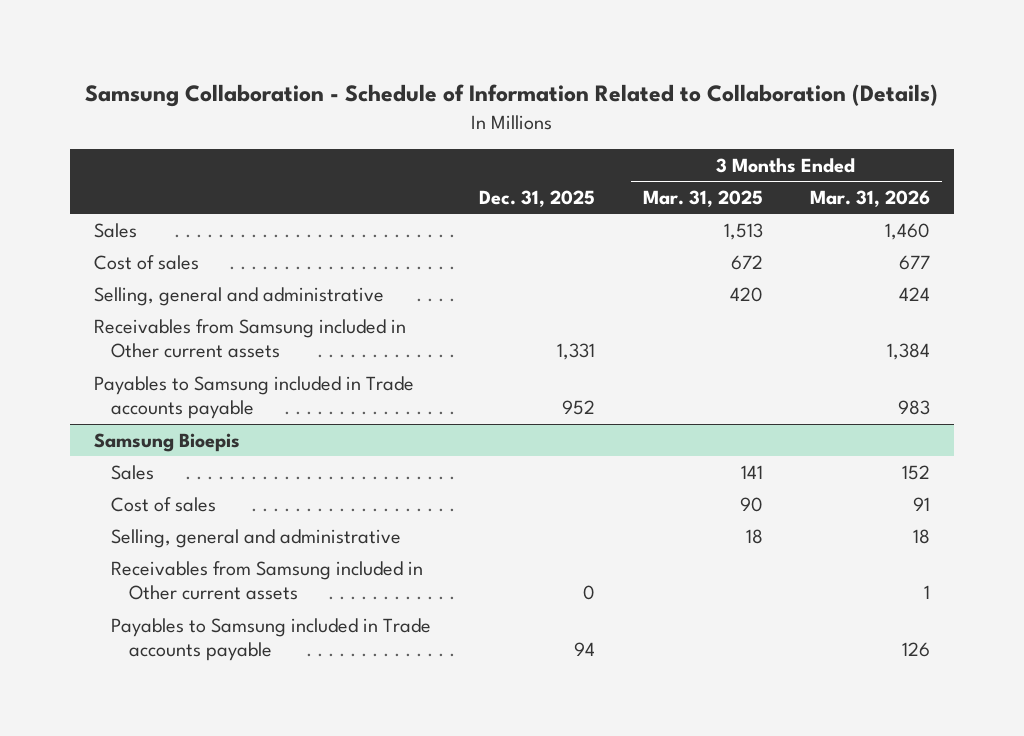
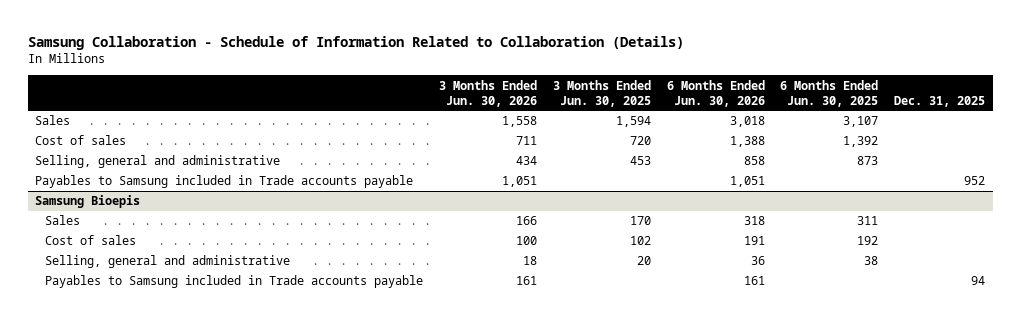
- | Dec. 31, 2025 | 3 Months Ended Mar. 31, 2025 | 3 Months Ended Mar. 31, 2026
+ | 3 Months Ended Jun. 30, 2026 | 3 Months Ended Jun. 30, 2025 | 6 Months Ended Jun. 30, 2026 | 6 Months Ended Jun. 30, 2025 | Dec. 31, 2025
- Receivables from Samsung included in Other current assets | 1,331 | | 1,384
@ Samsung Bioepis
- Receivables from Samsung included in Other current assets | 0 | | 1

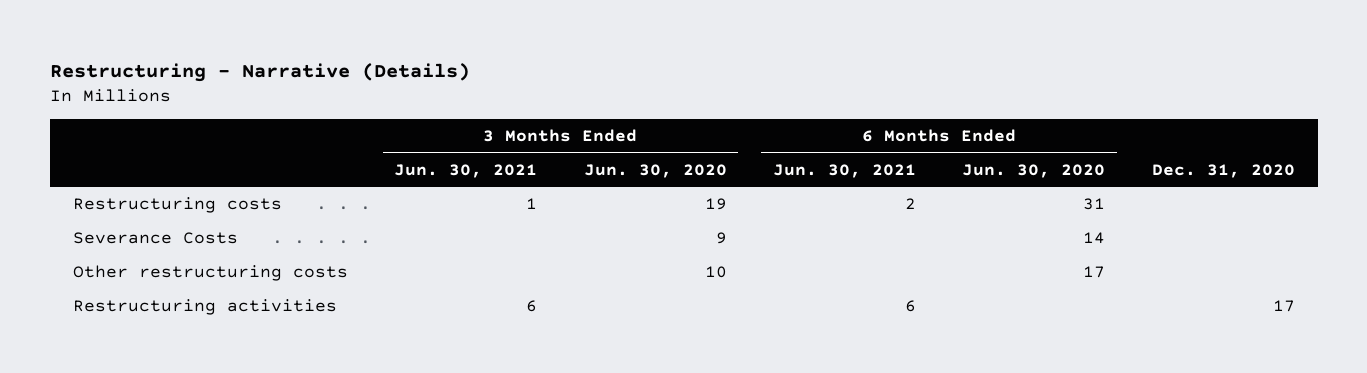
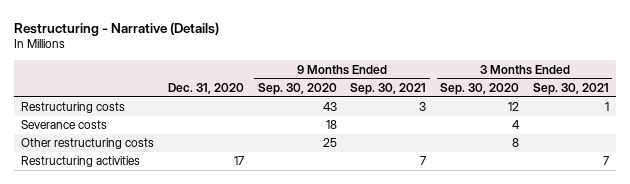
- | 3 Months Ended Jun. 30, 2021 | 3 Months Ended Jun. 30, 2020 | 6 Months Ended Jun. 30, 2021 | 6 Months Ended Jun. 30, 2020 | Dec. 31, 2020
+ | Dec. 31, 2020 | 9 Months Ended Sep. 30, 2020 | 9 Months Ended Sep. 30, 2021 | 3 Months Ended Sep. 30, 2020 | 3 Months Ended Sep. 30, 2021
- Severance Costs | | 9 | | 14 |
+ Severance costs | | 18 | | 4 |

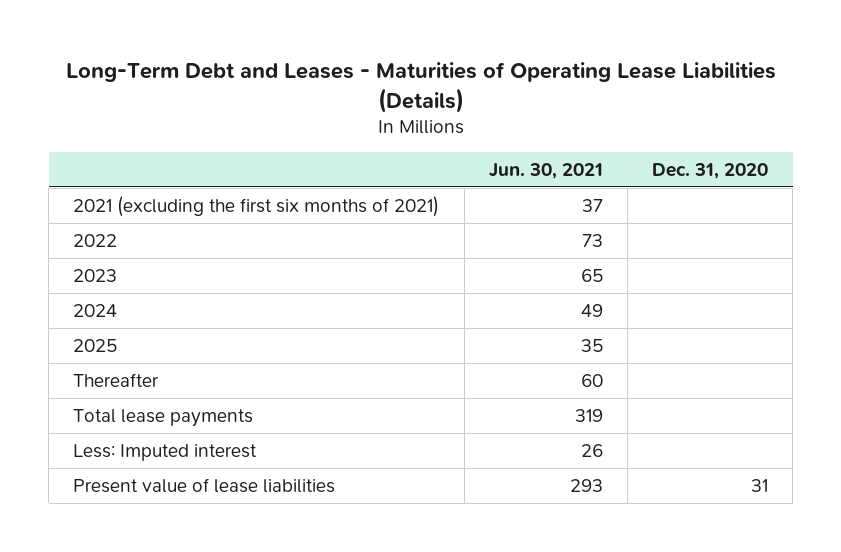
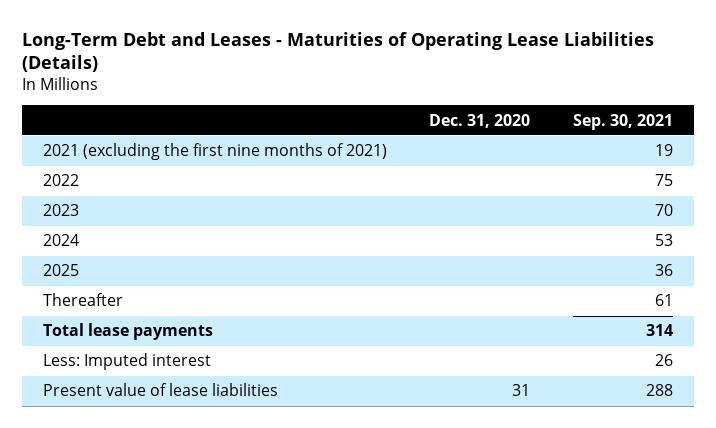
- | Jun. 30, 2021 | Dec. 31, 2020
+ | Dec. 31, 2020 | Sep. 30, 2021
- 2021 (excluding the first six months of 2021) | 37 |
+ 2021 (excluding the first nine months of 2021) | | 19

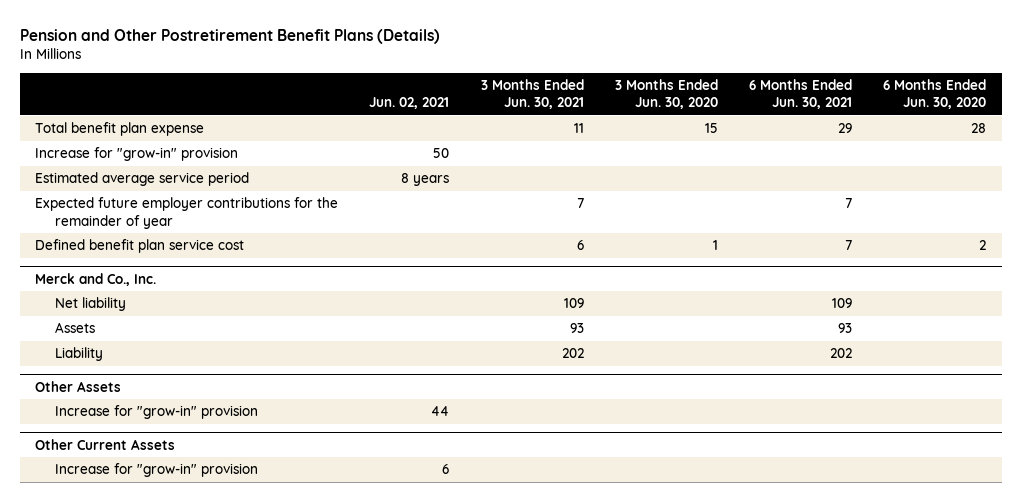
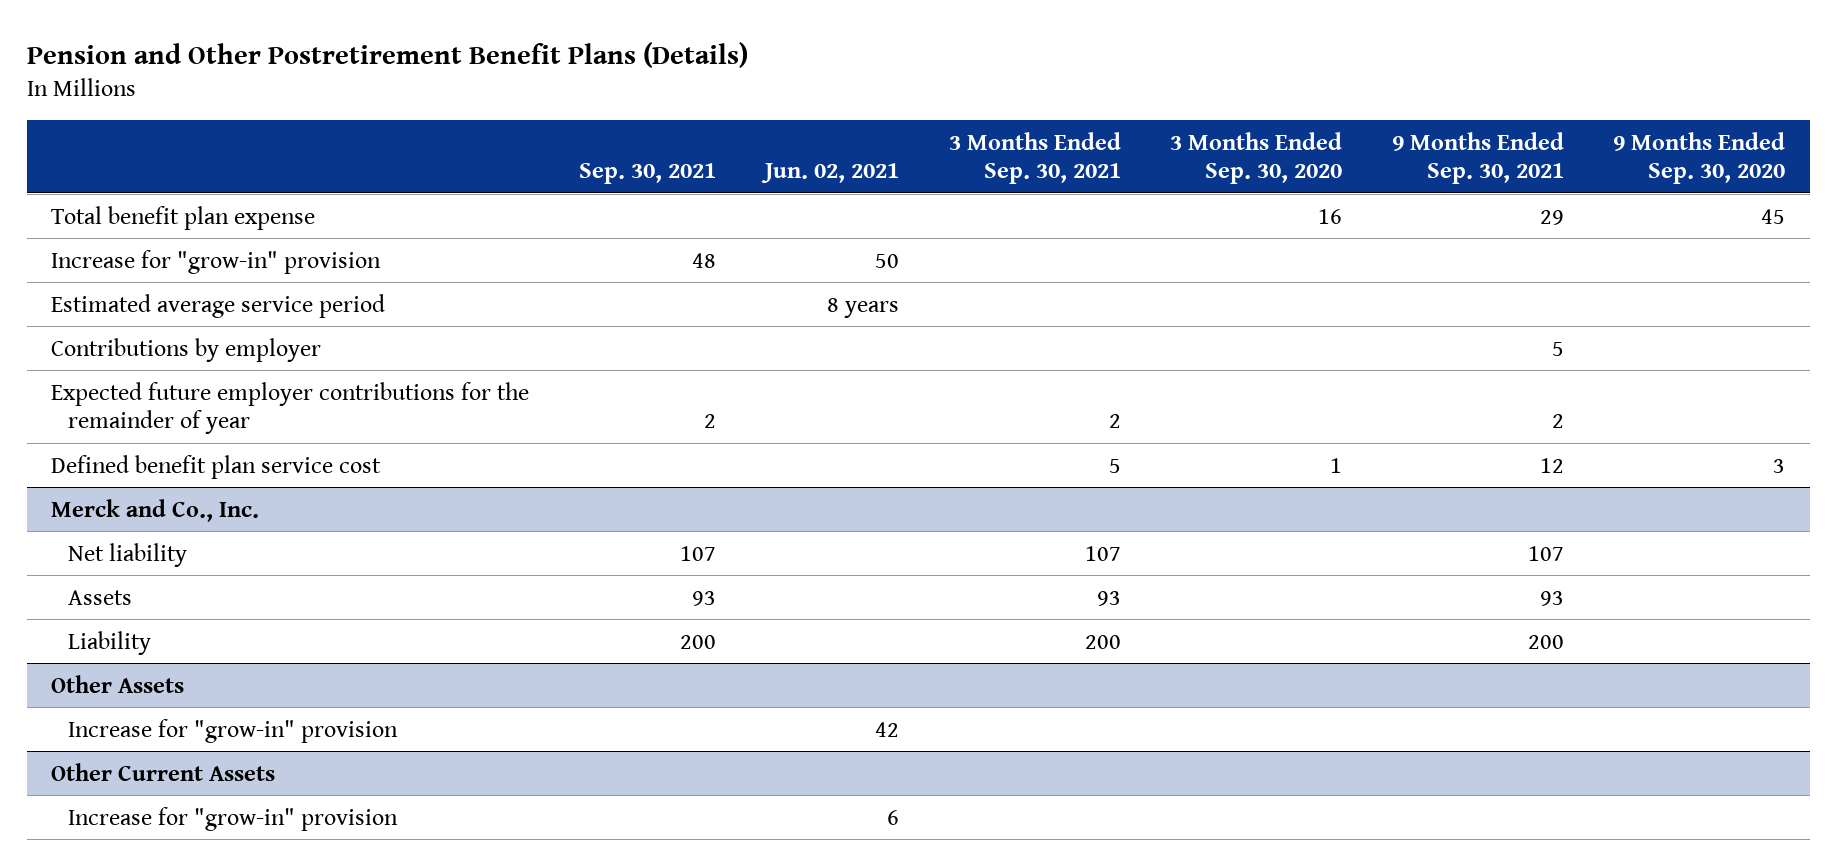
- | Jun. 02, 2021 | 3 Months Ended Jun. 30, 2021 | 3 Months Ended Jun. 30, 2020 | 6 Months Ended Jun. 30, 2021 | 6 Months Ended Jun. 30, 2020
+ | Sep. 30, 2021 | Jun. 02, 2021 | 3 Months Ended Sep. 30, 2021 | 3 Months Ended Sep. 30, 2020 | 9 Months Ended Sep. 30, 2021 | 9 Months Ended Sep. 30, 2020
+ Contributions by employer | | | | | 5 |
@ Other Assets
- Increase for "grow-in" provision | 44 | | | |
+ Increase for "grow-in" provision | | 42 | | | |

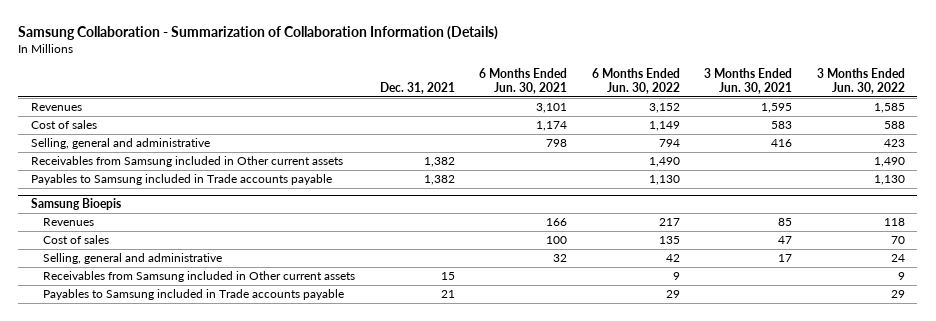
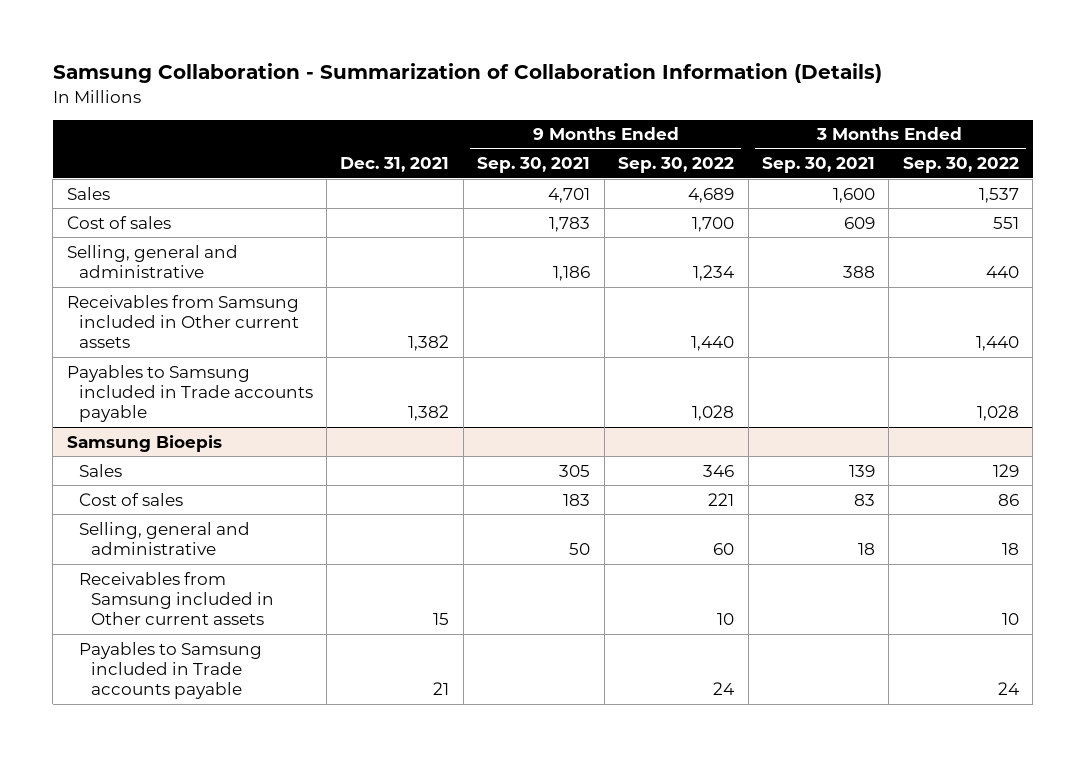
- | Dec. 31, 2021 | 6 Months Ended Jun. 30, 2021 | 6 Months Ended Jun. 30, 2022 | 3 Months Ended Jun. 30, 2021 | 3 Months Ended Jun. 30, 2022
+ | Dec. 31, 2021 | 9 Months Ended Sep. 30, 2021 | 9 Months Ended Sep. 30, 2022 | 3 Months Ended Sep. 30, 2021 | 3 Months Ended Sep. 30, 2022
- Revenues | | 3,101 | 3,152 | 1,595 | 1,585
+ Sales | | 4,701 | 4,689 | 1,600 | 1,537
@ Samsung Bioepis
- Revenues | | 166 | 217 | 85 | 118
+ Sales | | 305 | 346 | 139 | 129

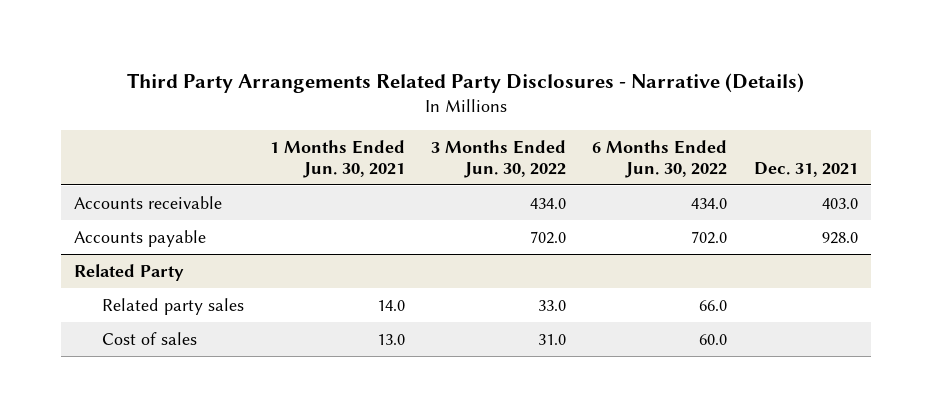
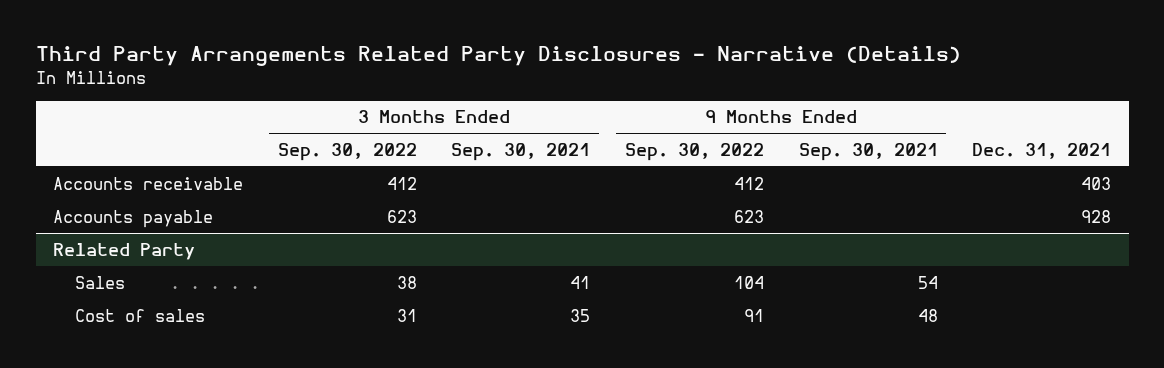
- | 1 Months Ended Jun. 30, 2021 | 3 Months Ended Jun. 30, 2022 | 6 Months Ended Jun. 30, 2022 | Dec. 31, 2021
+ | 3 Months Ended Sep. 30, 2022 | 3 Months Ended Sep. 30, 2021 | 9 Months Ended Sep. 30, 2022 | 9 Months Ended Sep. 30, 2021 | Dec. 31, 2021
- Accounts receivable | | 434.0 | 434.0 | 403.0
- Accounts payable | | 702.0 | 702.0 | 928.0
+ Accounts receivable | 412 | | 412 | | 403
+ Accounts payable | 623 | | 623 | | 928
@ Related Party
- Related party sales | 14.0 | 33.0 | 66.0 |
+ Sales | 38 | 41 | 104 | 54 |

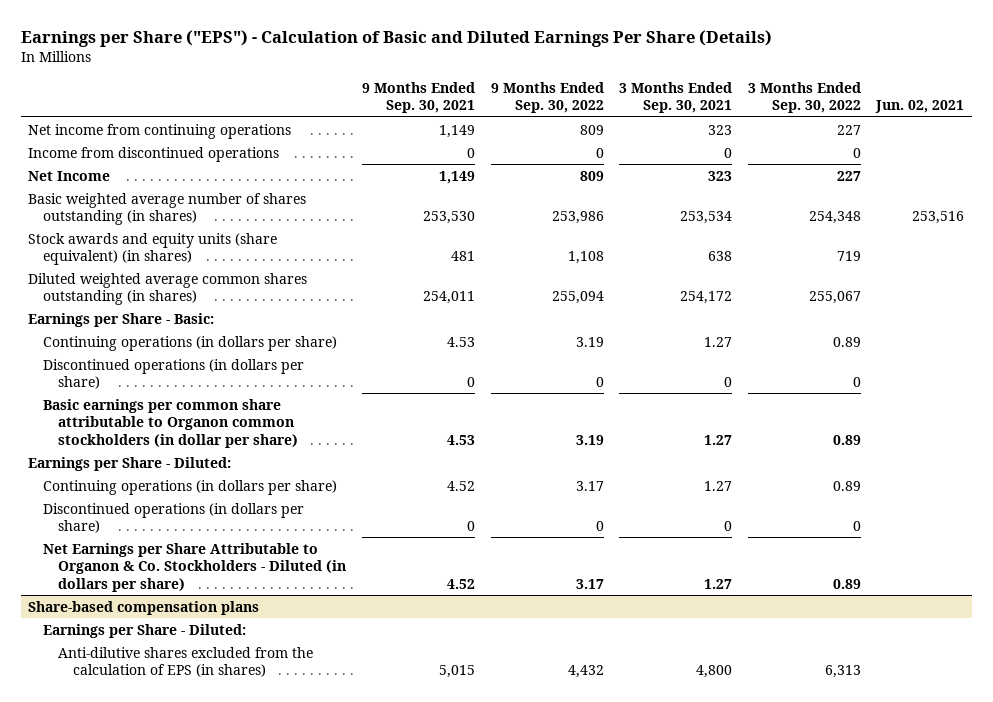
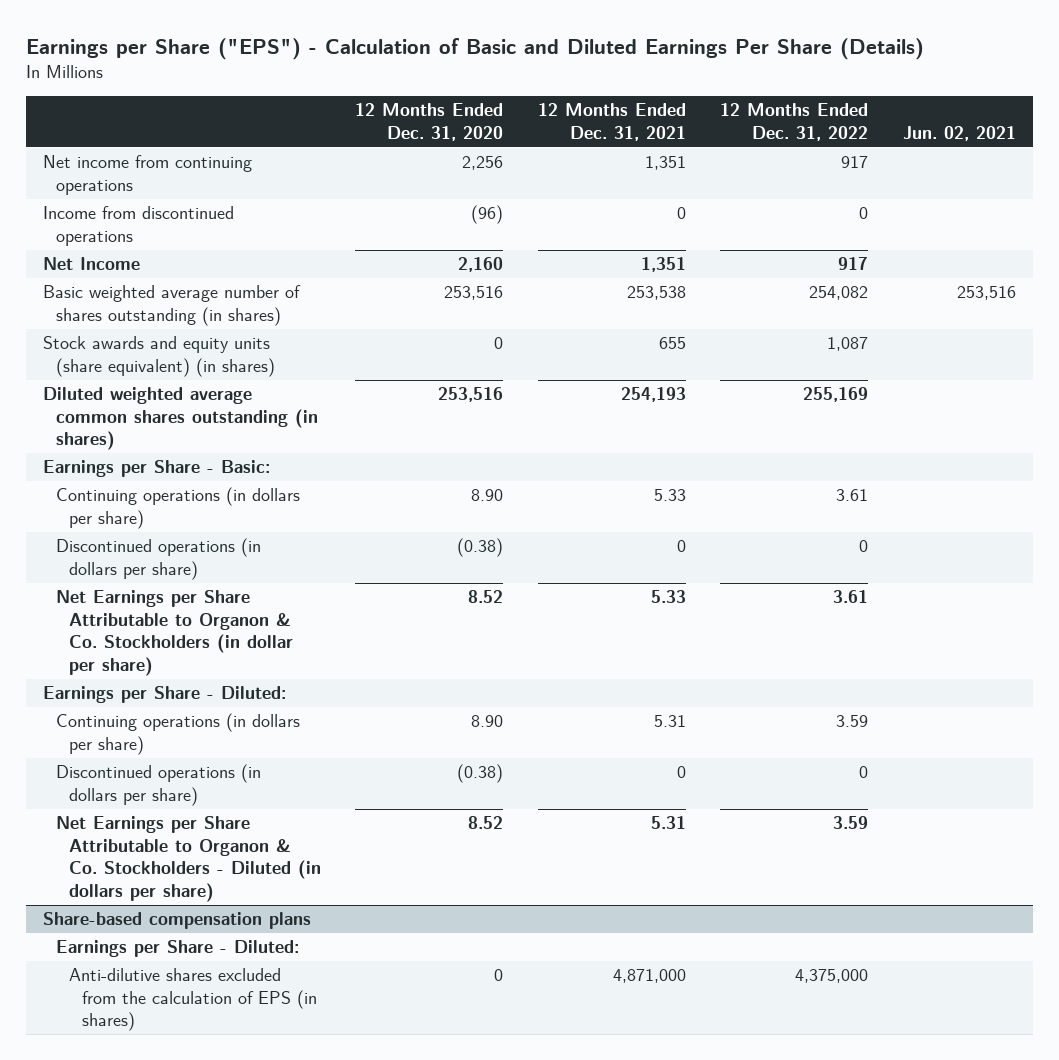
- | 9 Months Ended Sep. 30, 2021 | 9 Months Ended Sep. 30, 2022 | 3 Months Ended Sep. 30, 2021 | 3 Months Ended Sep. 30, 2022 | Jun. 02, 2021
+ | 12 Months Ended Dec. 31, 2020 | 12 Months Ended Dec. 31, 2021 | 12 Months Ended Dec. 31, 2022 | Jun. 02, 2021
- Basic earnings per common share attributable to Organon common stockholders (in dollar per share) | 4.53 | 3.19 | 1.27 | 0.89 |
+ Net Earnings per Share Attributable to Organon & Co. Stockholders (in dollar per share) | 8.52 | 5.33 | 3.61 |

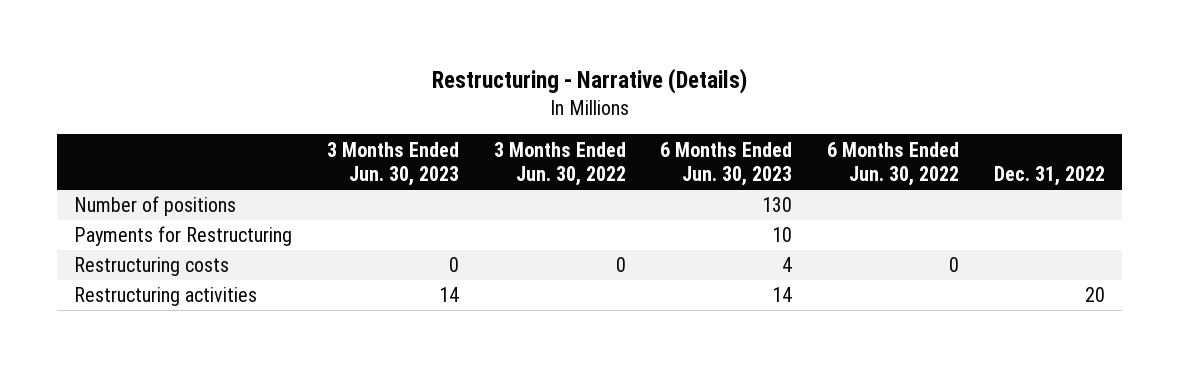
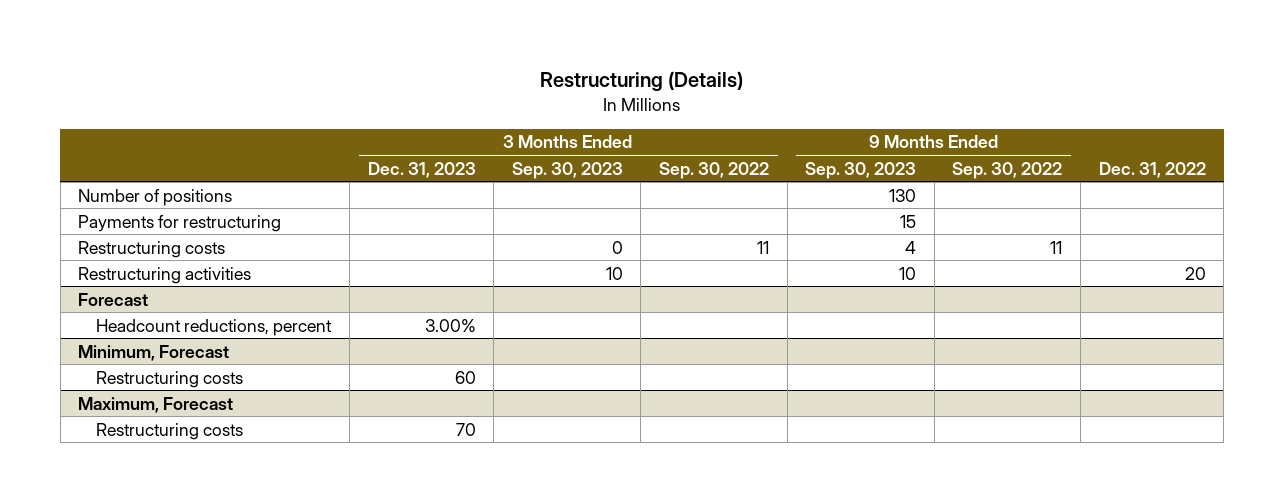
- Restructuring - Narrative (Details)
+ Restructuring (Details)
- | 3 Months Ended Jun. 30, 2023 | 3 Months Ended Jun. 30, 2022 | 6 Months Ended Jun. 30, 2023 | 6 Months Ended Jun. 30, 2022 | Dec. 31, 2022
+ | 3 Months Ended Dec. 31, 2023 | 3 Months Ended Sep. 30, 2023 | 3 Months Ended Sep. 30, 2022 | 9 Months Ended Sep. 30, 2023 | 9 Months Ended Sep. 30, 2022 | Dec. 31, 2022
- Payments for Restructuring | | | 10 | |
+ Payments for restructuring | | | | 15 | |
+ Forecast
+ Headcount reductions, percent | 3.00% | | | | |
+ Minimum, Forecast
+ Restructuring costs | 60 | | | | |
+ Maximum, Forecast
+ Restructuring costs | 70 | | | | |

